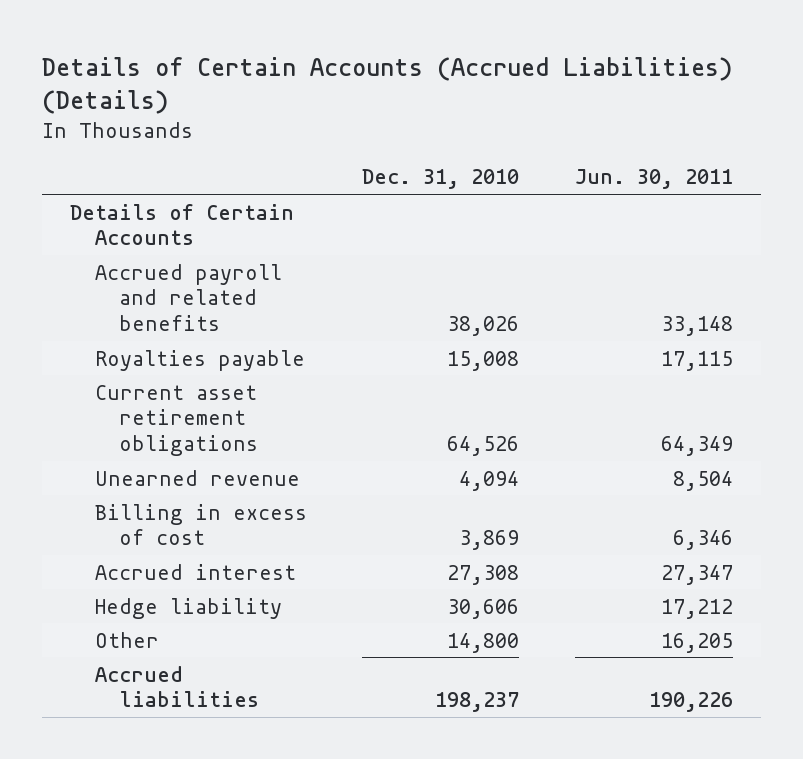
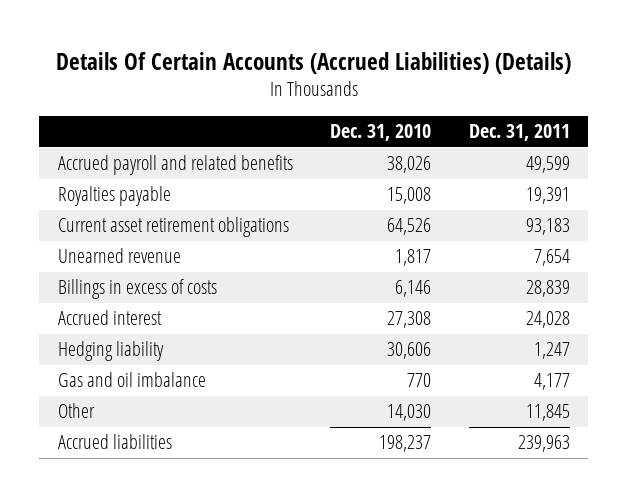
- Details of Certain Accounts (Accrued Liabilities) (Details)
+ Details Of Certain Accounts (Accrued Liabilities) (Details)
- | Dec. 31, 2010 | Jun. 30, 2011
+ | Dec. 31, 2010 | Dec. 31, 2011
- Details of Certain Accounts
- Unearned revenue | 4,094 | 8,504
- Billing in excess of cost | 3,869 | 6,346
+ Unearned revenue | 1,817 | 7,654
+ Billings in excess of costs | 6,146 | 28,839
- Hedge liability | 30,606 | 17,212
- Other | 14,800 | 16,205
+ Hedging liability | 30,606 | 1,247
+ Gas and oil imbalance | 770 | 4,177
+ Other | 14,030 | 11,845

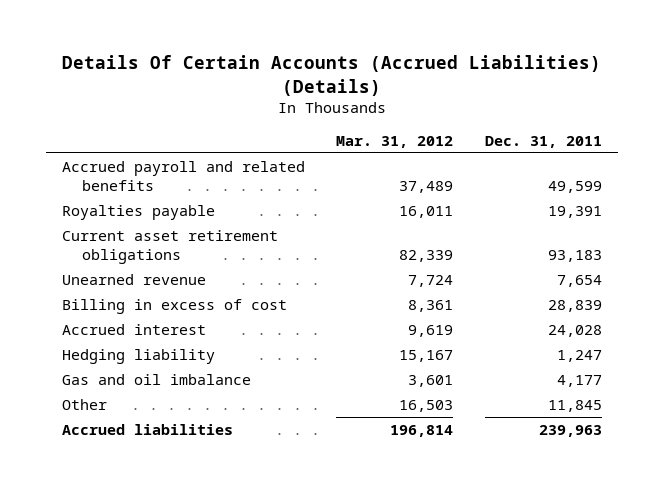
- | Dec. 31, 2010 | Dec. 31, 2011
+ | Mar. 31, 2012 | Dec. 31, 2011
- Billings in excess of costs | 6,146 | 28,839
+ Billing in excess of cost | 8,361 | 28,839

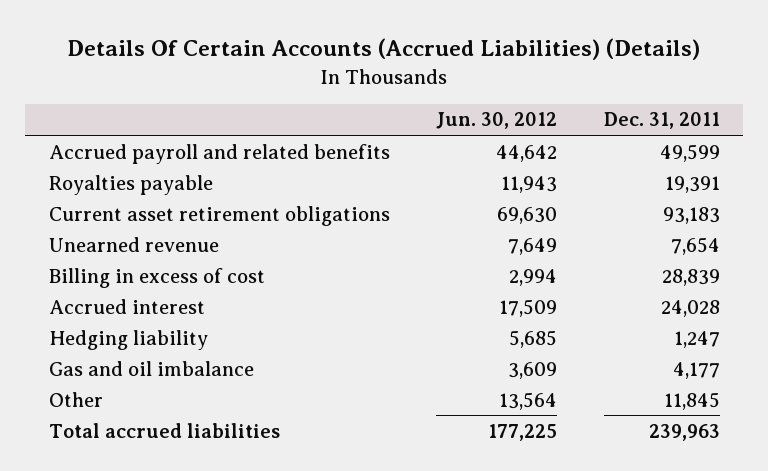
- | Mar. 31, 2012 | Dec. 31, 2011
+ | Jun. 30, 2012 | Dec. 31, 2011
- Accrued liabilities | 196,814 | 239,963
+ Total accrued liabilities | 177,225 | 239,963

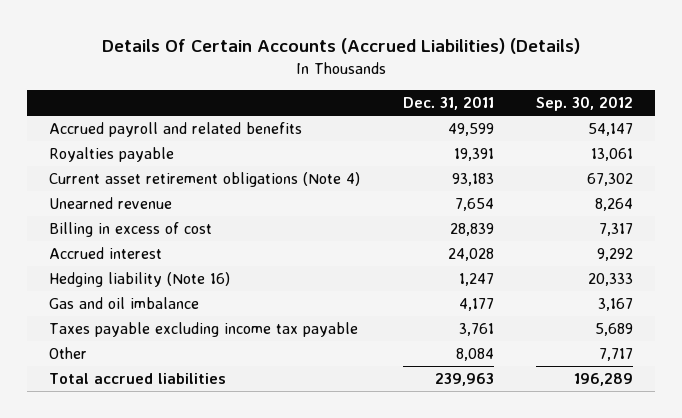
- | Jun. 30, 2012 | Dec. 31, 2011
+ | Dec. 31, 2011 | Sep. 30, 2012
- Current asset retirement obligations | 69,630 | 93,183
+ Current asset retirement obligations (Note 4) | 93,183 | 67,302
- Hedging liability | 5,685 | 1,247
+ Hedging liability (Note 16) | 1,247 | 20,333
- Other | 13,564 | 11,845
+ Taxes payable excluding income tax payable | 3,761 | 5,689
+ Other | 8,084 | 7,717

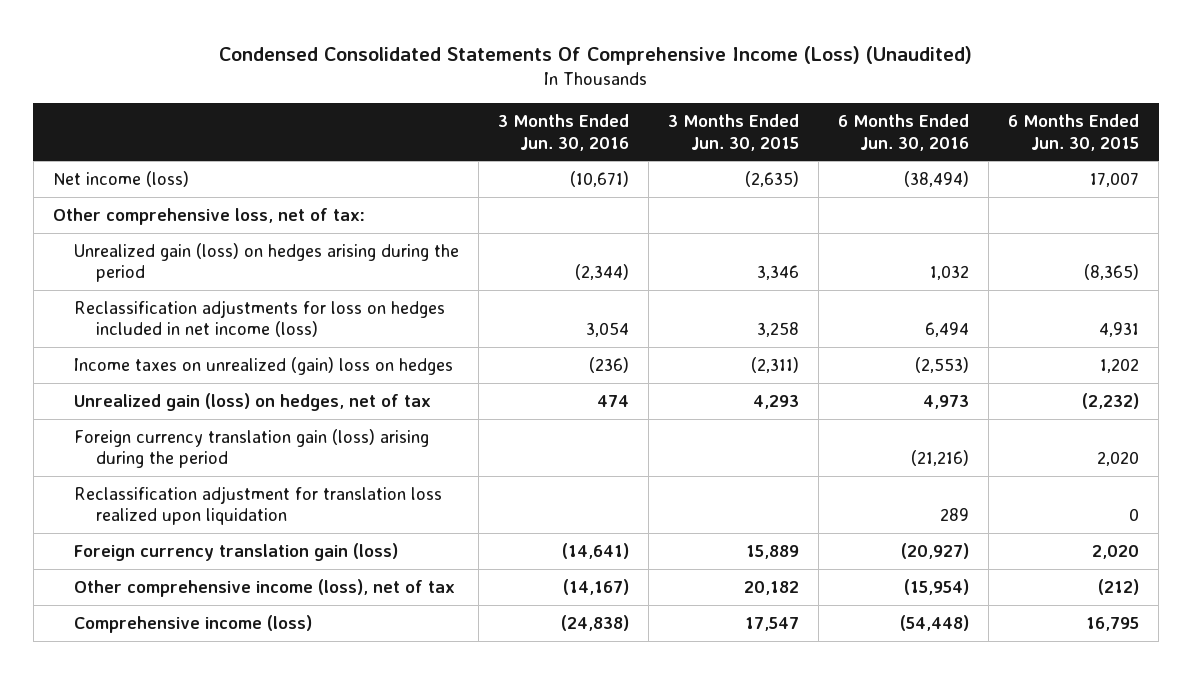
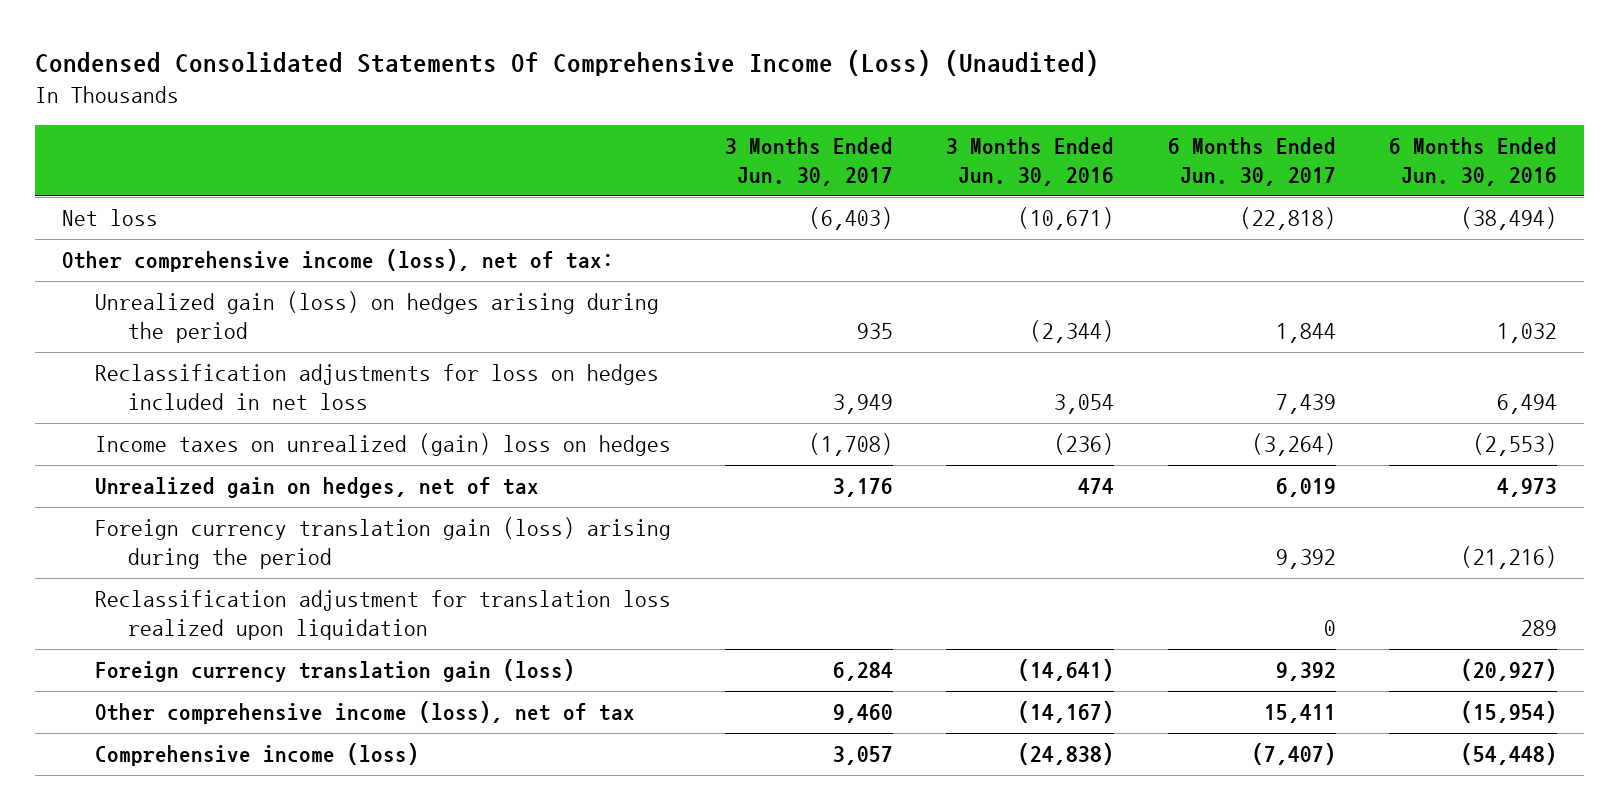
- | 3 Months Ended Jun. 30, 2016 | 3 Months Ended Jun. 30, 2015 | 6 Months Ended Jun. 30, 2016 | 6 Months Ended Jun. 30, 2015
+ | 3 Months Ended Jun. 30, 2017 | 3 Months Ended Jun. 30, 2016 | 6 Months Ended Jun. 30, 2017 | 6 Months Ended Jun. 30, 2016
- Net income (loss) | (10,671) | (2,635) | (38,494) | 17,007
- Other comprehensive loss, net of tax:
+ Net loss | (6,403) | (10,671) | (22,818) | (38,494)
+ Other comprehensive income (loss), net of tax:
- Reclassification adjustments for loss on hedges included in net income (loss) | 3,054 | 3,258 | 6,494 | 4,931
+ Reclassification adjustments for loss on hedges included in net loss | 3,949 | 3,054 | 7,439 | 6,494
- Unrealized gain (loss) on hedges, net of tax | 474 | 4,293 | 4,973 | (2,232)
+ Unrealized gain on hedges, net of tax | 3,176 | 474 | 6,019 | 4,973

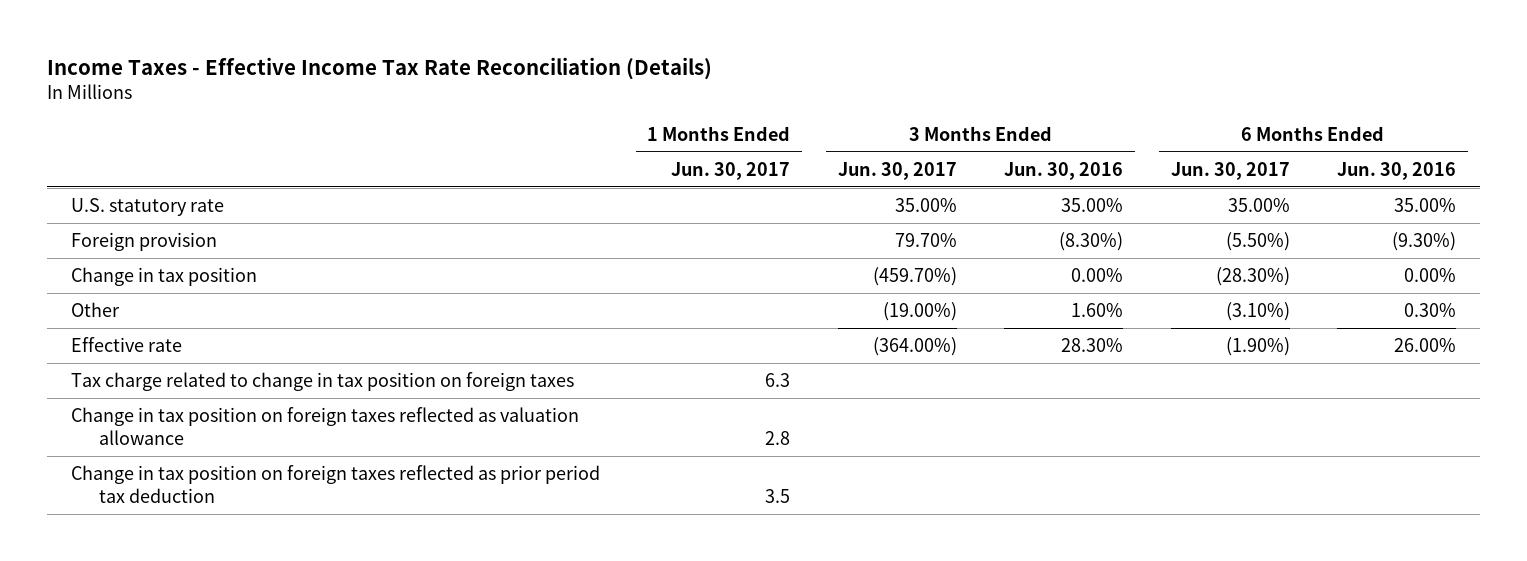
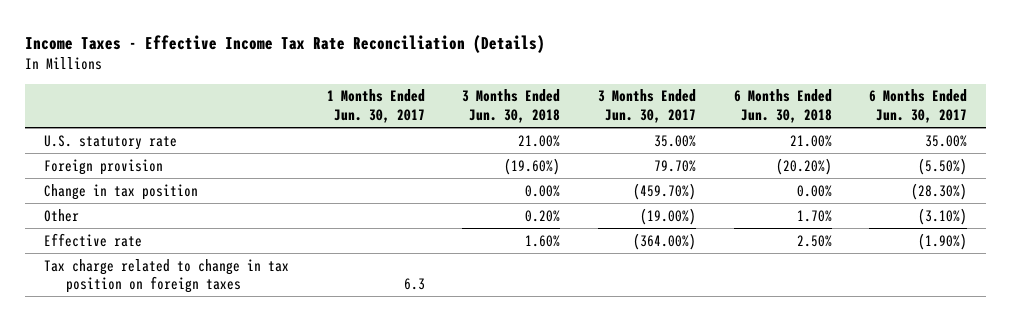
- | 1 Months Ended Jun. 30, 2017 | 3 Months Ended Jun. 30, 2017 | 3 Months Ended Jun. 30, 2016 | 6 Months Ended Jun. 30, 2017 | 6 Months Ended Jun. 30, 2016
+ | 1 Months Ended Jun. 30, 2017 | 3 Months Ended Jun. 30, 2018 | 3 Months Ended Jun. 30, 2017 | 6 Months Ended Jun. 30, 2018 | 6 Months Ended Jun. 30, 2017
- Change in tax position on foreign taxes reflected as valuation allowance | 2.8 | | | |
- Change in tax position on foreign taxes reflected as prior period tax deduction | 3.5 | | | |

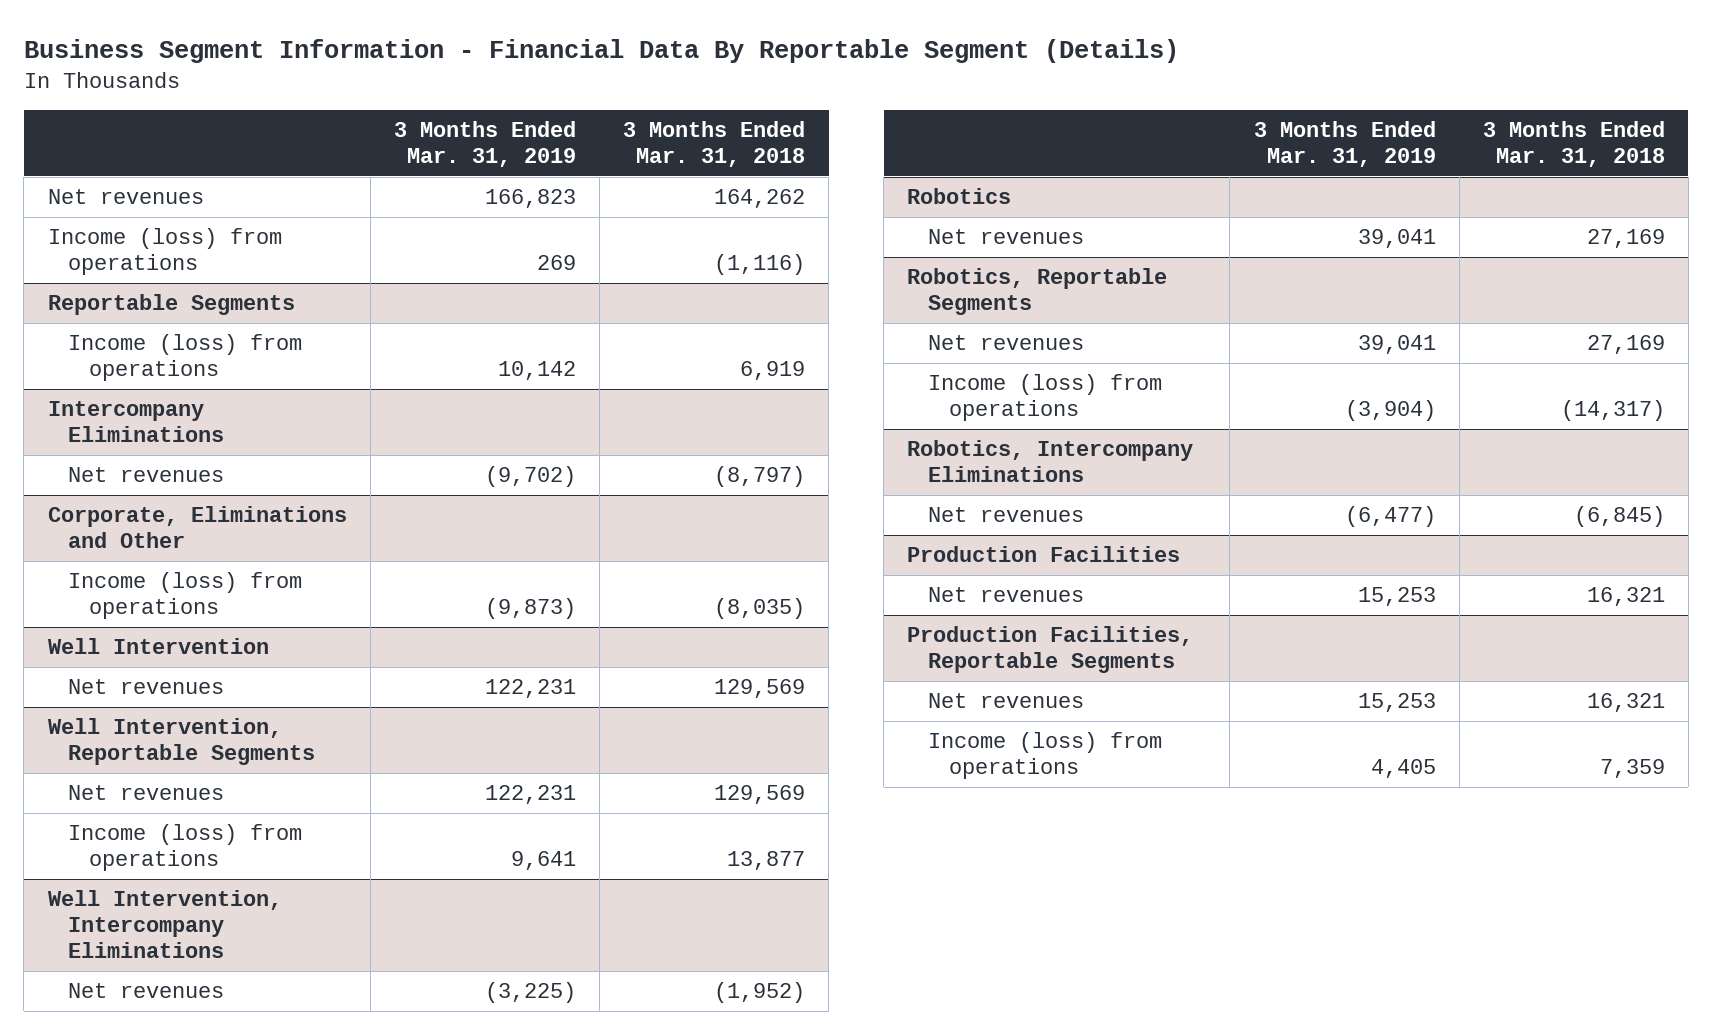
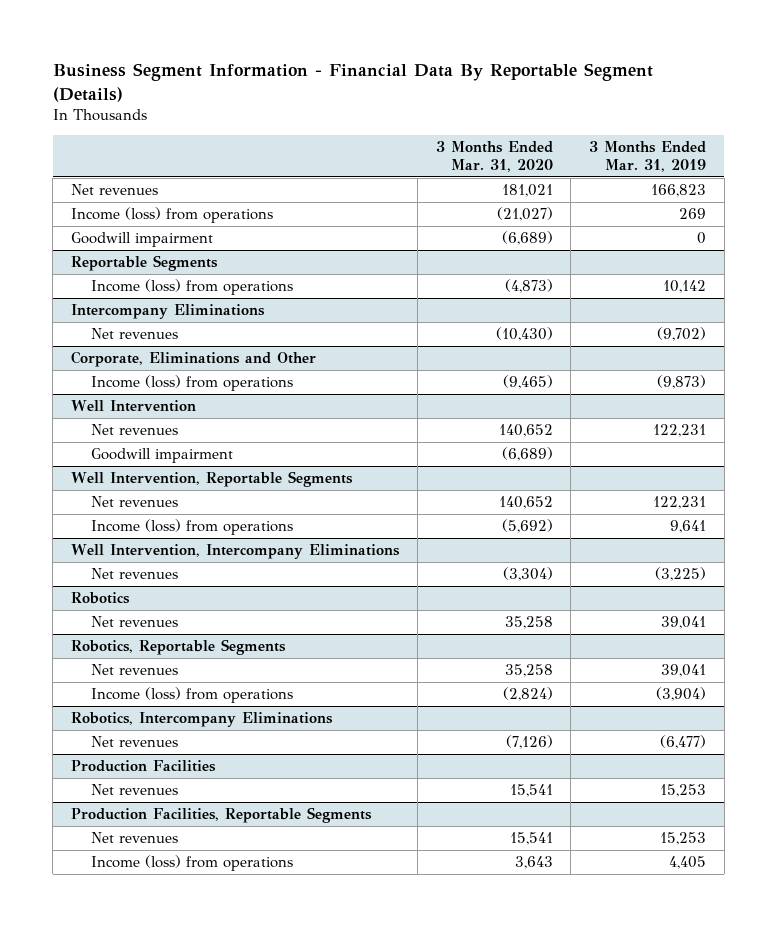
- | 3 Months Ended Mar. 31, 2019 | 3 Months Ended Mar. 31, 2018
+ | 3 Months Ended Mar. 31, 2020 | 3 Months Ended Mar. 31, 2019
+ Goodwill impairment | (6,689) | 0
@ Well Intervention
+ Goodwill impairment | (6,689) |

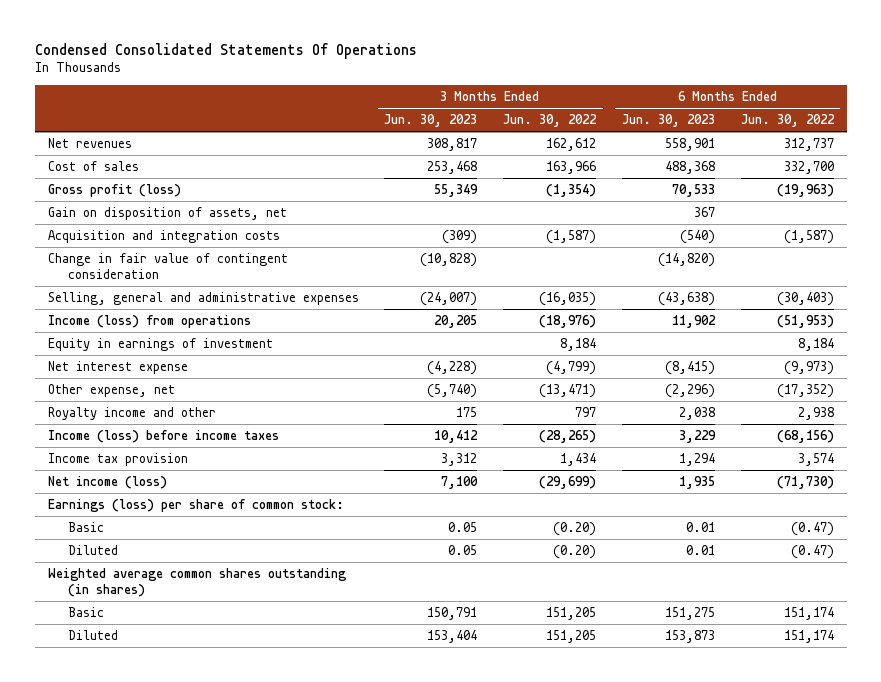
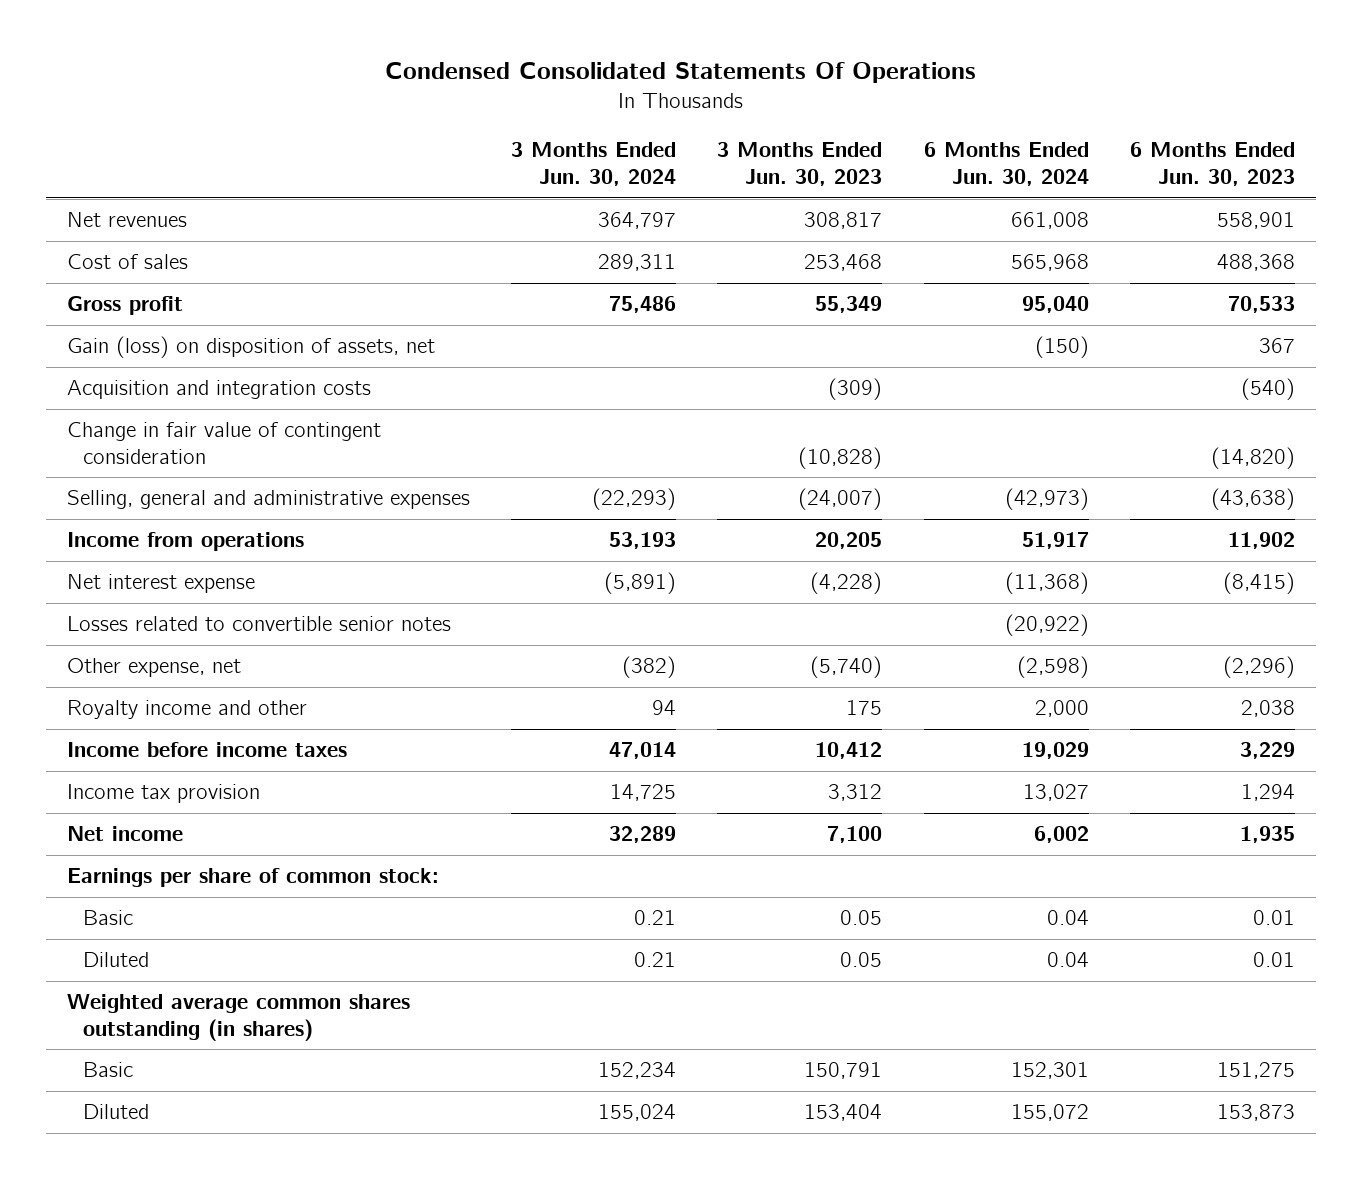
- | 3 Months Ended Jun. 30, 2023 | 3 Months Ended Jun. 30, 2022 | 6 Months Ended Jun. 30, 2023 | 6 Months Ended Jun. 30, 2022
+ | 3 Months Ended Jun. 30, 2024 | 3 Months Ended Jun. 30, 2023 | 6 Months Ended Jun. 30, 2024 | 6 Months Ended Jun. 30, 2023
- Gross profit (loss) | 55,349 | (1,354) | 70,533 | (19,963)
- Gain on disposition of assets, net | | | 367 |
+ Gross profit | 75,486 | 55,349 | 95,040 | 70,533
+ Gain (loss) on disposition of assets, net | | | (150) | 367
- Income (loss) from operations | 20,205 | (18,976) | 11,902 | (51,953)
- Equity in earnings of investment | | 8,184 | | 8,184
+ Income from operations | 53,193 | 20,205 | 51,917 | 11,902
+ Losses related to convertible senior notes | | | (20,922) |
- Income (loss) before income taxes | 10,412 | (28,265) | 3,229 | (68,156)
+ Income before income taxes | 47,014 | 10,412 | 19,029 | 3,229
- Net income (loss) | 7,100 | (29,699) | 1,935 | (71,730)
- Earnings (loss) per share of common stock:
+ Net income | 32,289 | 7,100 | 6,002 | 1,935
+ Earnings per share of common stock:

